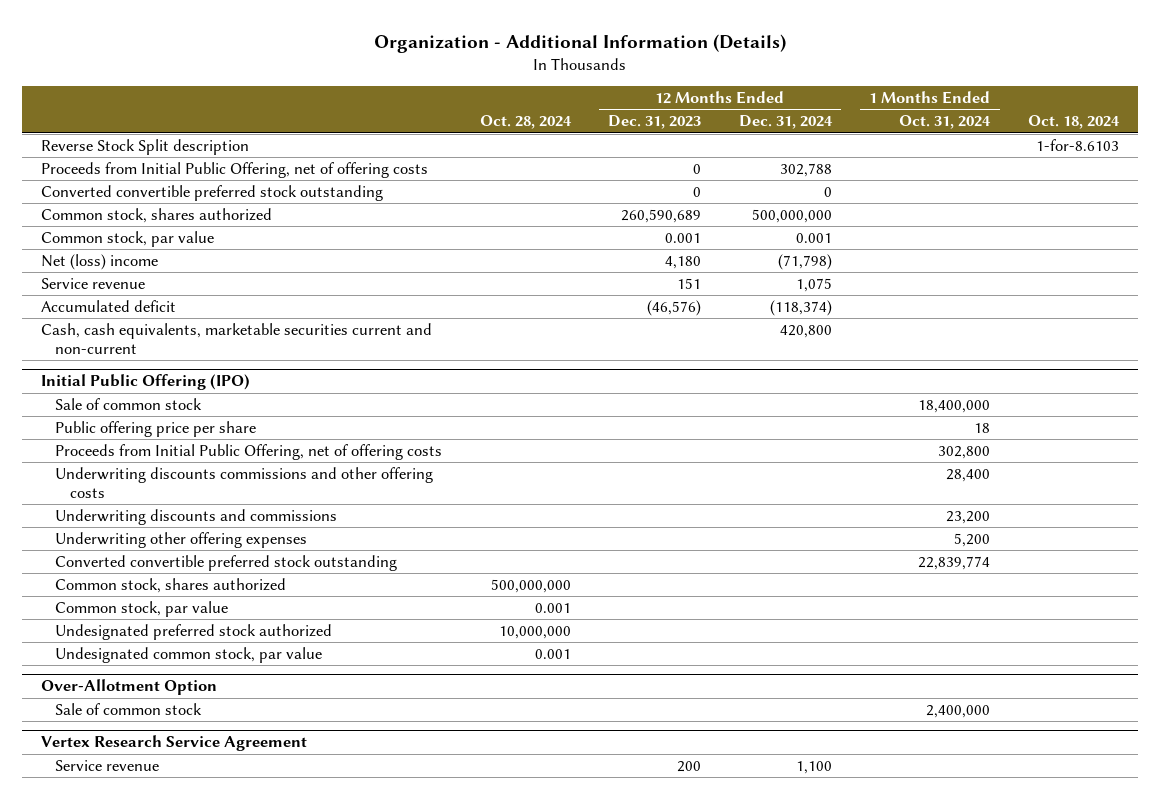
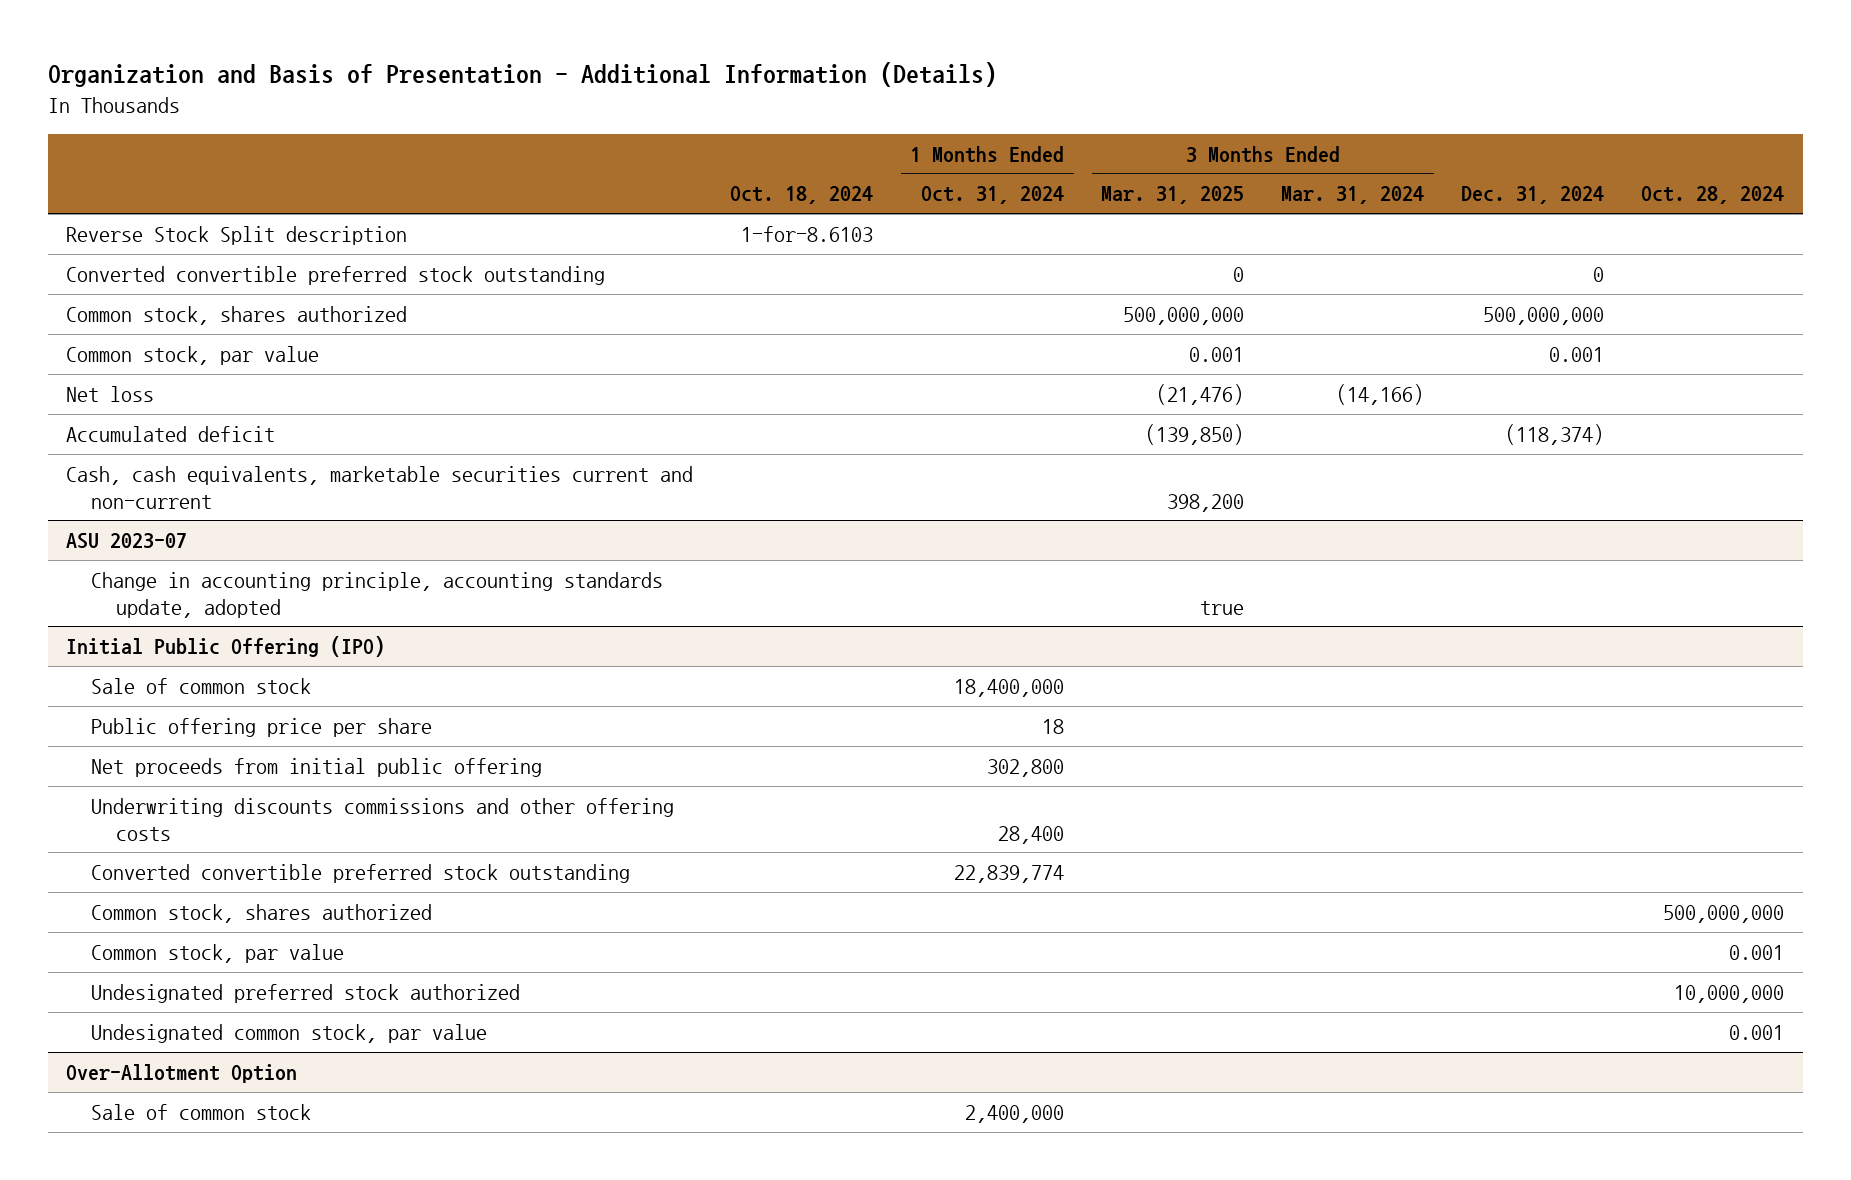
- Organization - Additional Information (Details)
+ Organization and Basis of Presentation - Additional Information (Details)
- | Oct. 28, 2024 | 12 Months Ended Dec. 31, 2023 | 12 Months Ended Dec. 31, 2024 | 1 Months Ended Oct. 31, 2024 | Oct. 18, 2024
+ | Oct. 18, 2024 | 1 Months Ended Oct. 31, 2024 | 3 Months Ended Mar. 31, 2025 | 3 Months Ended Mar. 31, 2024 | Dec. 31, 2024 | Oct. 28, 2024
- Proceeds from Initial Public Offering, net of offering costs | | 0 | 302,788 | |
- Net (loss) income | | 4,180 | (71,798) | |
- Service revenue | | 151 | 1,075 | |
+ Net loss | | | (21,476) | (14,166) | |
+ ASU 2023-07
+ Change in accounting principle, accounting standards update, adopted | | | true | | |
@ Initial Public Offering (IPO)
- Proceeds from Initial Public Offering, net of offering costs | | | | 302,800 |
+ Net proceeds from initial public offering | | 302,800 | | | |
- Underwriting discounts and commissions | | | | 23,200 |
- Underwriting other offering expenses | | | | 5,200 |
- Vertex Research Service Agreement
- Service revenue | | 200 | 1,100 | |

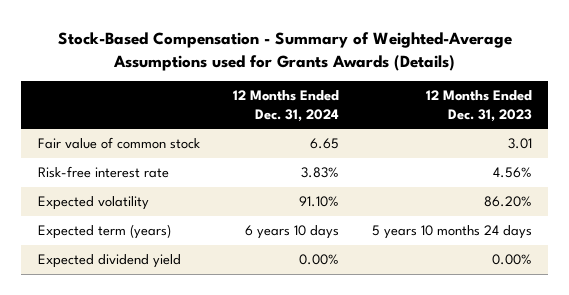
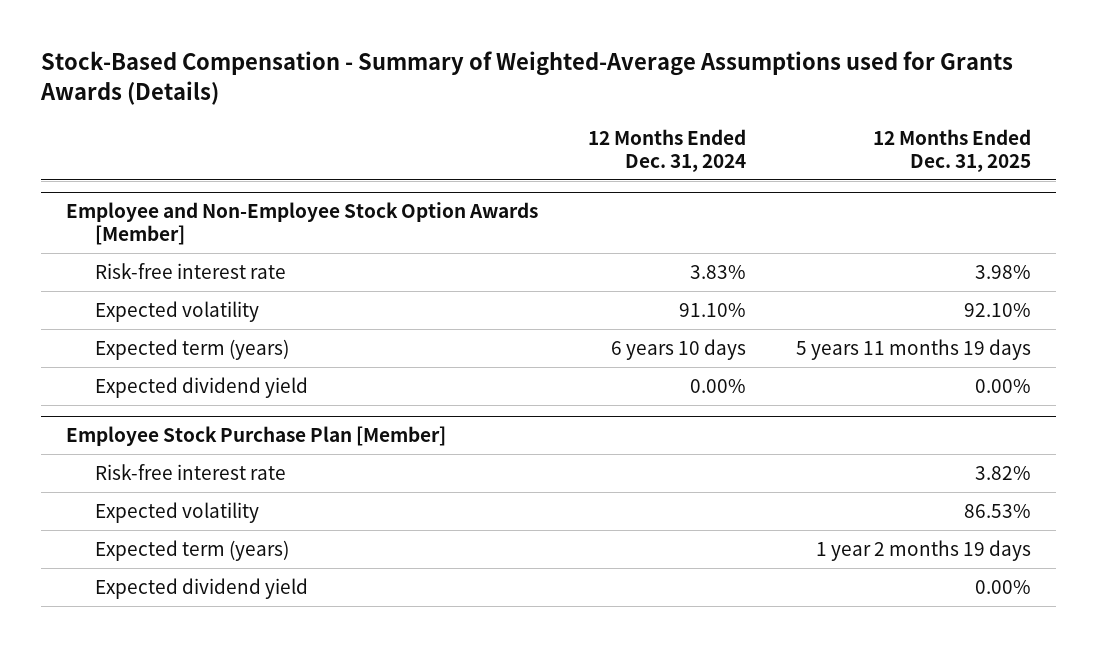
- | 12 Months Ended Dec. 31, 2024 | 12 Months Ended Dec. 31, 2023
+ | 12 Months Ended Dec. 31, 2024 | 12 Months Ended Dec. 31, 2025
- Fair value of common stock | 6.65 | 3.01
+ Employee and Non-Employee Stock Option Awards [Member]
+ Employee Stock Purchase Plan [Member]
+ Risk-free interest rate | | 3.82%
+ Expected volatility | | 86.53%
+ Expected term (years) | | 1 year 2 months 19 days
+ Expected dividend yield | | 0.00%

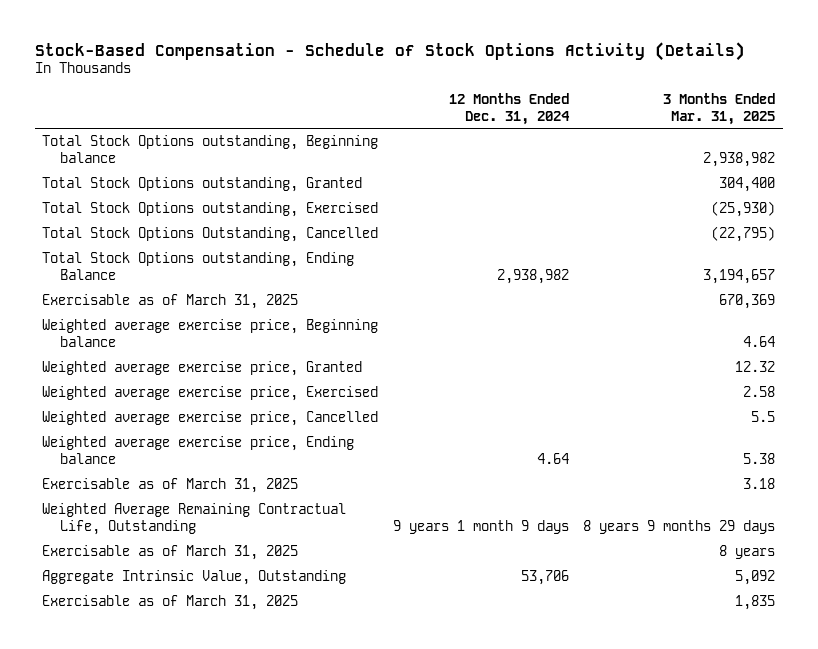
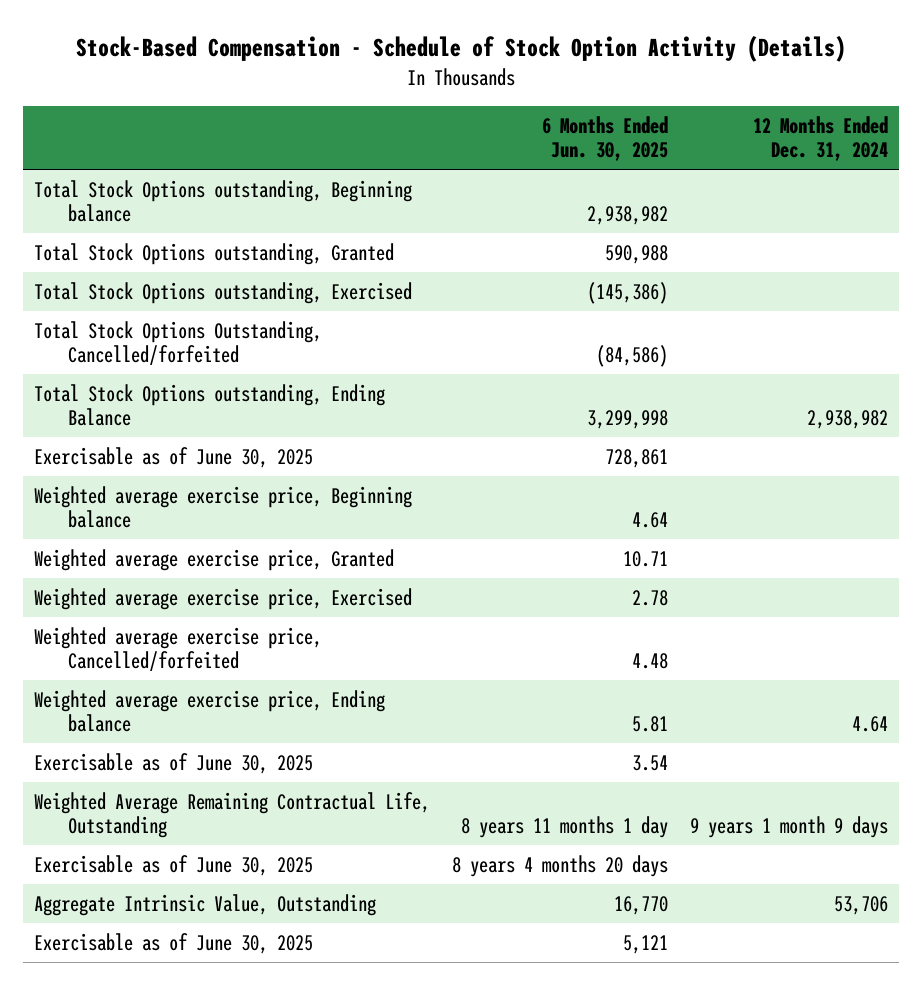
- Stock-Based Compensation - Schedule of Stock Options Activity (Details)
+ Stock-Based Compensation - Schedule of Stock Option Activity (Details)
- | 12 Months Ended Dec. 31, 2024 | 3 Months Ended Mar. 31, 2025
+ | 6 Months Ended Jun. 30, 2025 | 12 Months Ended Dec. 31, 2024
- Total Stock Options Outstanding, Cancelled | | (22,795)
+ Total Stock Options Outstanding, Cancelled/forfeited | (84,586) |
- Exercisable as of March 31, 2025 | | 670,369
+ Exercisable as of June 30, 2025 | 728,861 |
- Weighted average exercise price, Cancelled | | 5.5
+ Weighted average exercise price, Cancelled/forfeited | 4.48 |
- Exercisable as of March 31, 2025 | | 3.18
+ Exercisable as of June 30, 2025 | 3.54 |
- Exercisable as of March 31, 2025 | | 8 years
+ Exercisable as of June 30, 2025 | 8 years 4 months 20 days |
- Exercisable as of March 31, 2025 | | 1,835
+ Exercisable as of June 30, 2025 | 5,121 |

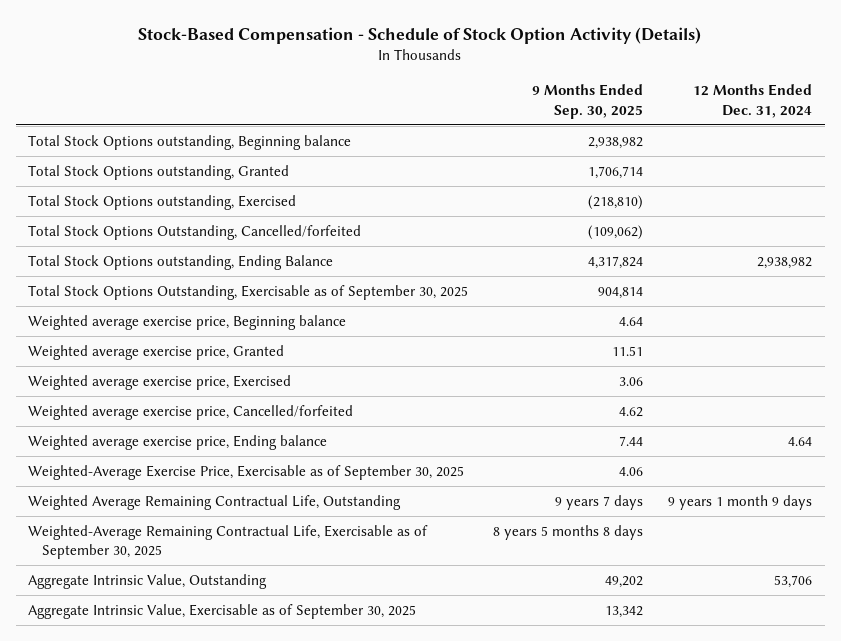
- | 6 Months Ended Jun. 30, 2025 | 12 Months Ended Dec. 31, 2024
+ | 9 Months Ended Sep. 30, 2025 | 12 Months Ended Dec. 31, 2024
- Exercisable as of June 30, 2025 | 728,861 |
+ Total Stock Options Outstanding, Exercisable as of September 30, 2025 | 904,814 |
- Exercisable as of June 30, 2025 | 3.54 |
+ Weighted-Average Exercise Price, Exercisable as of September 30, 2025 | 4.06 |
- Exercisable as of June 30, 2025 | 8 years 4 months 20 days |
+ Weighted-Average Remaining Contractual Life, Exercisable as of September 30, 2025 | 8 years 5 months 8 days |
- Exercisable as of June 30, 2025 | 5,121 |
+ Aggregate Intrinsic Value, Exercisable as of September 30, 2025 | 13,342 |

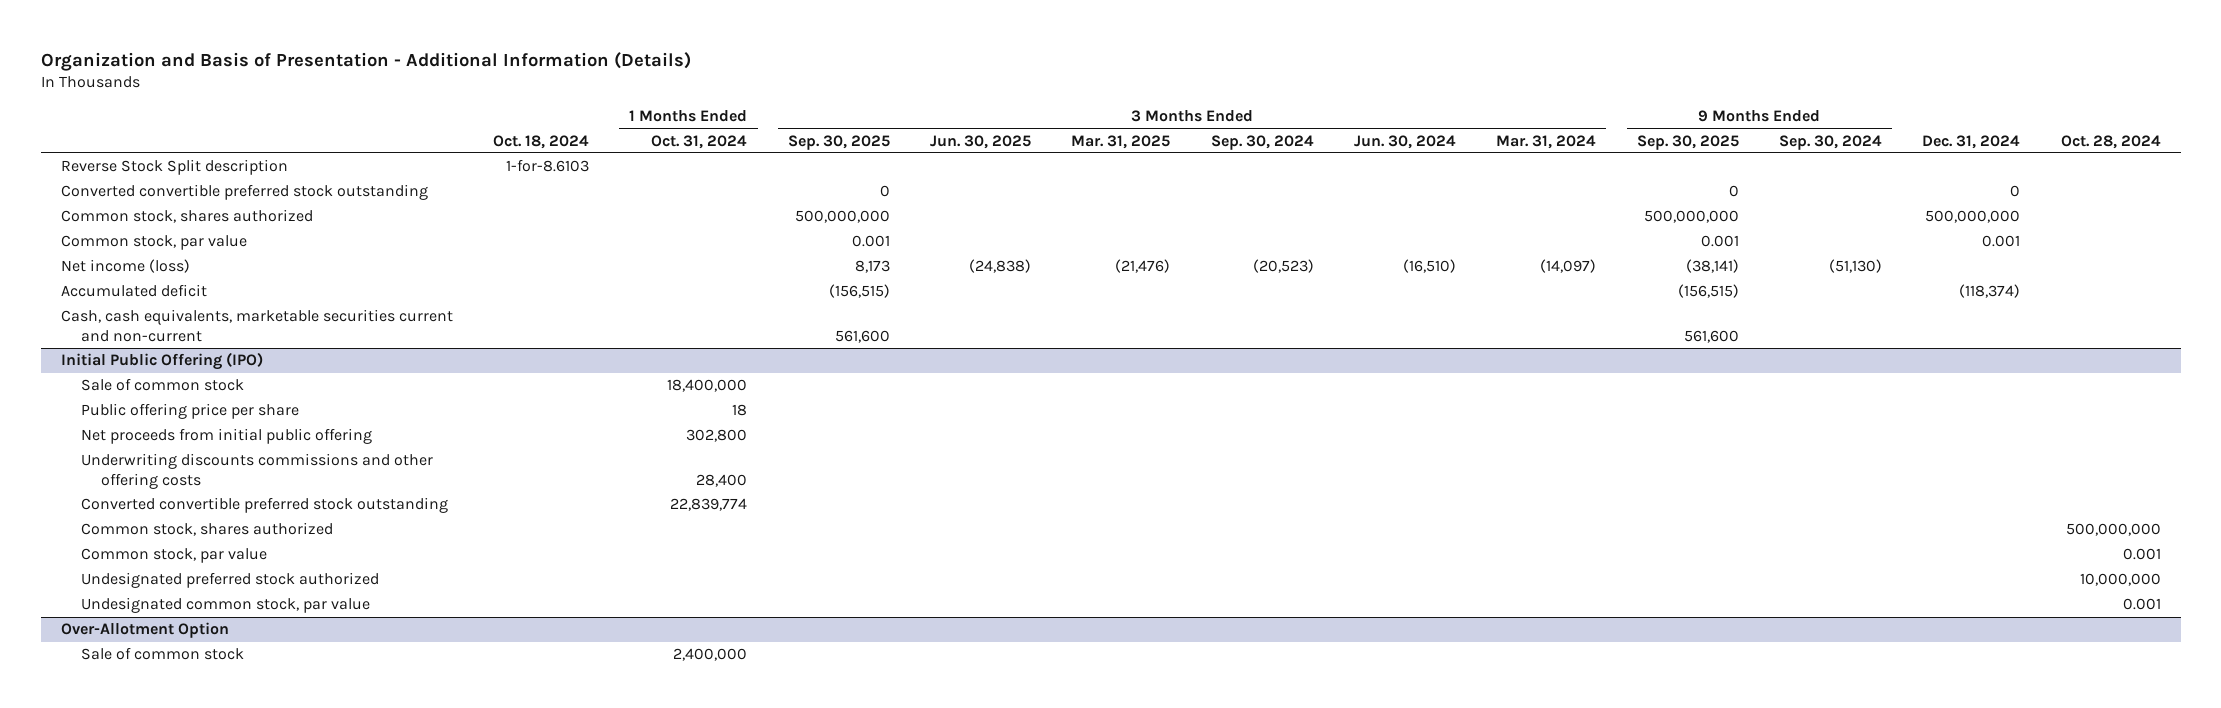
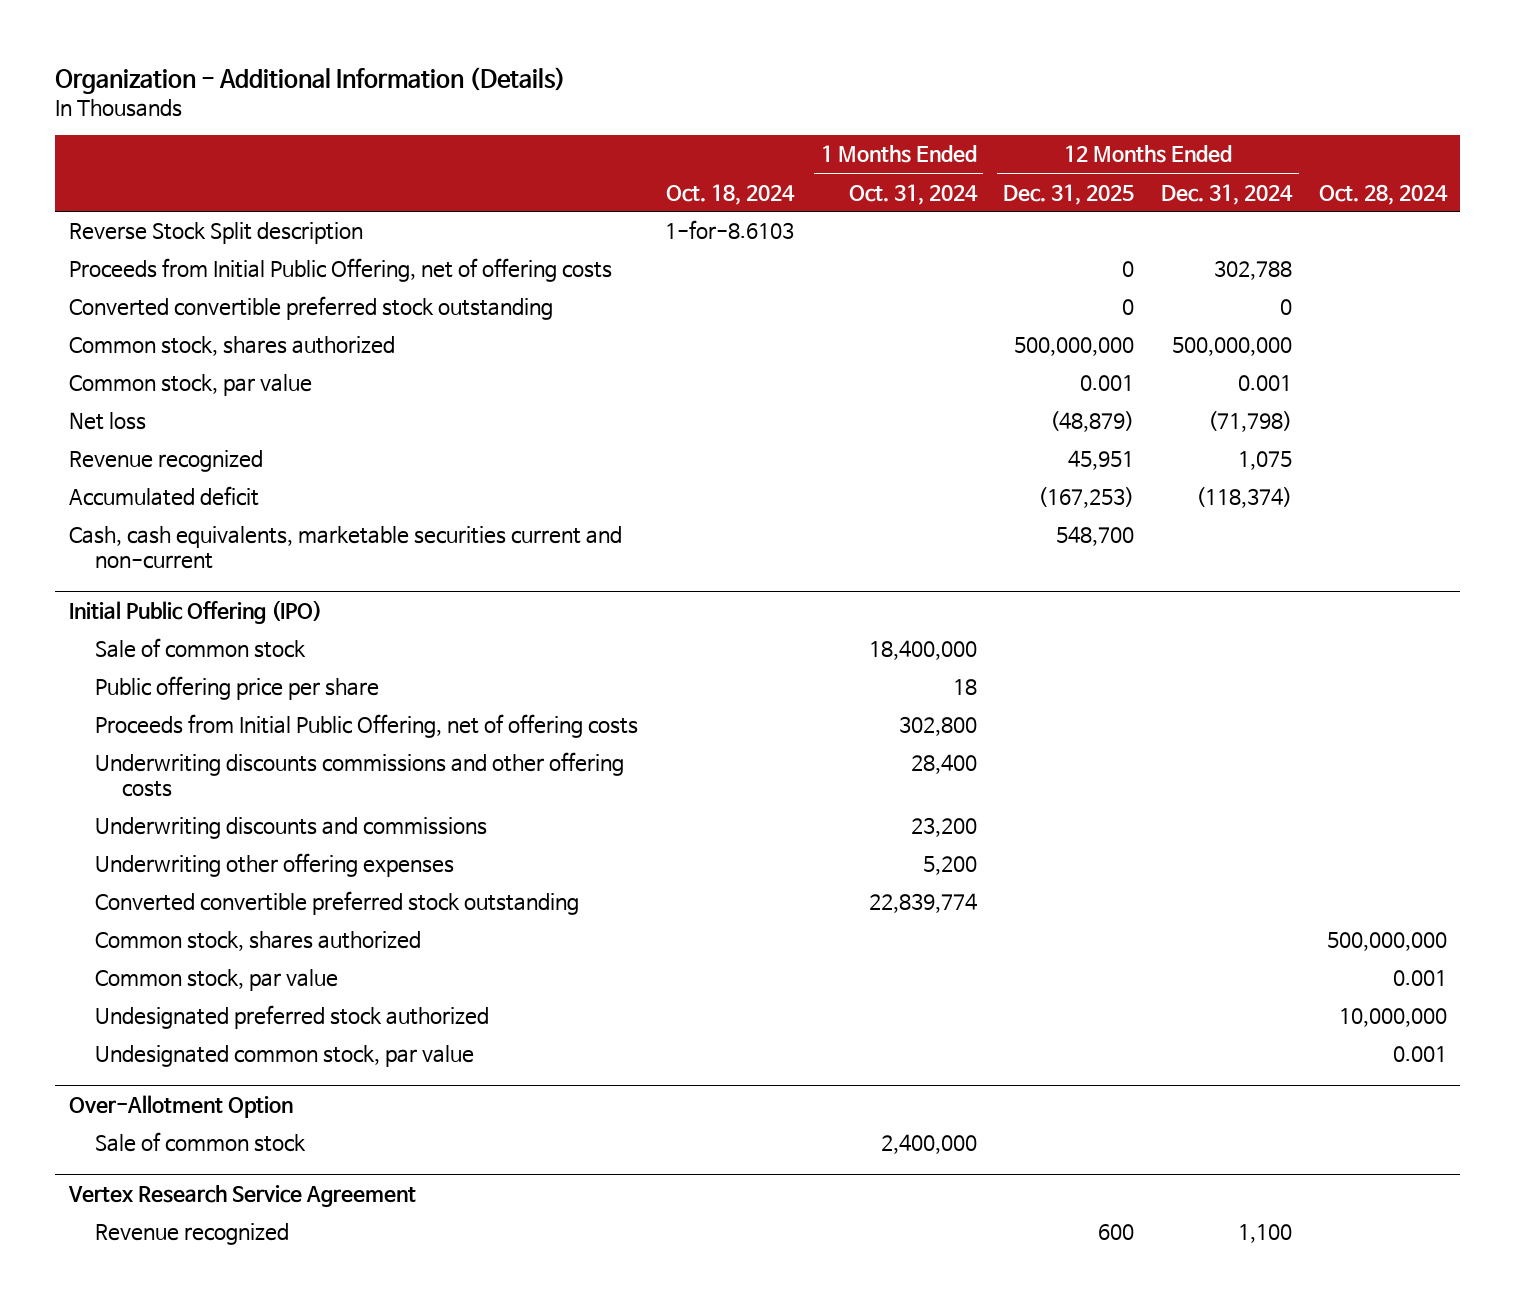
- Organization and Basis of Presentation - Additional Information (Details)
+ Organization - Additional Information (Details)
- | Oct. 18, 2024 | 1 Months Ended Oct. 31, 2024 | 3 Months Ended Sep. 30, 2025 | 3 Months Ended Jun. 30, 2025 | 3 Months Ended Mar. 31, 2025 | 3 Months Ended Sep. 30, 2024 | 3 Months Ended Jun. 30, 2024 | 3 Months Ended Mar. 31, 2024 | 9 Months Ended Sep. 30, 2025 | 9 Months Ended Sep. 30, 2024 | Dec. 31, 2024 | Oct. 28, 2024
+ | Oct. 18, 2024 | 1 Months Ended Oct. 31, 2024 | 12 Months Ended Dec. 31, 2025 | 12 Months Ended Dec. 31, 2024 | Oct. 28, 2024
+ Proceeds from Initial Public Offering, net of offering costs | | | 0 | 302,788 |
- Net income (loss) | | | 8,173 | (24,838) | (21,476) | (20,523) | (16,510) | (14,097) | (38,141) | (51,130) | |
+ Net loss | | | (48,879) | (71,798) |
+ Revenue recognized | | | 45,951 | 1,075 |
@ Initial Public Offering (IPO)
- Net proceeds from initial public offering | | 302,800 | | | | | | | | | |
+ Proceeds from Initial Public Offering, net of offering costs | | 302,800 | | |
+ Underwriting discounts and commissions | | 23,200 | | |
+ Underwriting other offering expenses | | 5,200 | | |
+ Vertex Research Service Agreement
+ Revenue recognized | | | 600 | 1,100 |

